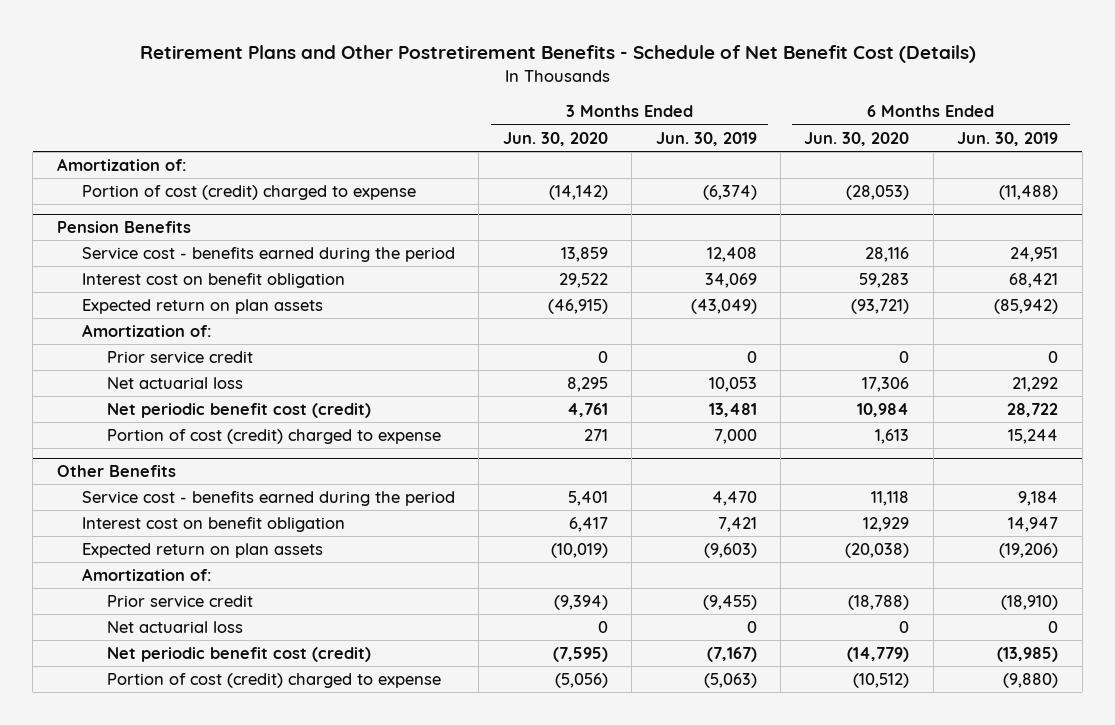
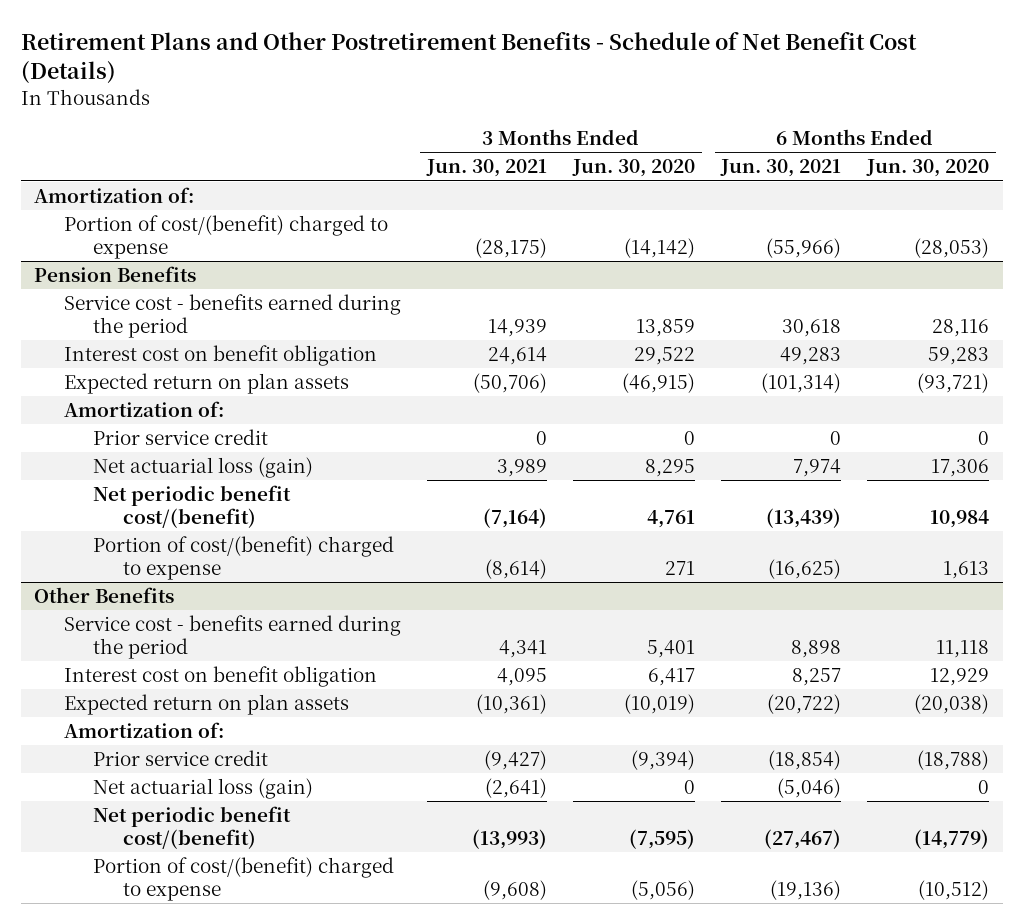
- | 3 Months Ended Jun. 30, 2020 | 3 Months Ended Jun. 30, 2019 | 6 Months Ended Jun. 30, 2020 | 6 Months Ended Jun. 30, 2019
+ | 3 Months Ended Jun. 30, 2021 | 3 Months Ended Jun. 30, 2020 | 6 Months Ended Jun. 30, 2021 | 6 Months Ended Jun. 30, 2020
- Portion of cost (credit) charged to expense | (14,142) | (6,374) | (28,053) | (11,488)
+ Portion of cost/(benefit) charged to expense | (28,175) | (14,142) | (55,966) | (28,053)
@ Pension Benefits
- Net actuarial loss | 8,295 | 10,053 | 17,306 | 21,292
- Net periodic benefit cost (credit) | 4,761 | 13,481 | 10,984 | 28,722
- Portion of cost (credit) charged to expense | 271 | 7,000 | 1,613 | 15,244
+ Net actuarial loss (gain) | 3,989 | 8,295 | 7,974 | 17,306
+ Net periodic benefit cost/(benefit) | (7,164) | 4,761 | (13,439) | 10,984
+ Portion of cost/(benefit) charged to expense | (8,614) | 271 | (16,625) | 1,613
@ Other Benefits
- Net actuarial loss | 0 | 0 | 0 | 0
- Net periodic benefit cost (credit) | (7,595) | (7,167) | (14,779) | (13,985)
- Portion of cost (credit) charged to expense | (5,056) | (5,063) | (10,512) | (9,880)
+ Net actuarial loss (gain) | (2,641) | 0 | (5,046) | 0
+ Net periodic benefit cost/(benefit) | (13,993) | (7,595) | (27,467) | (14,779)
+ Portion of cost/(benefit) charged to expense | (9,608) | (5,056) | (19,136) | (10,512)

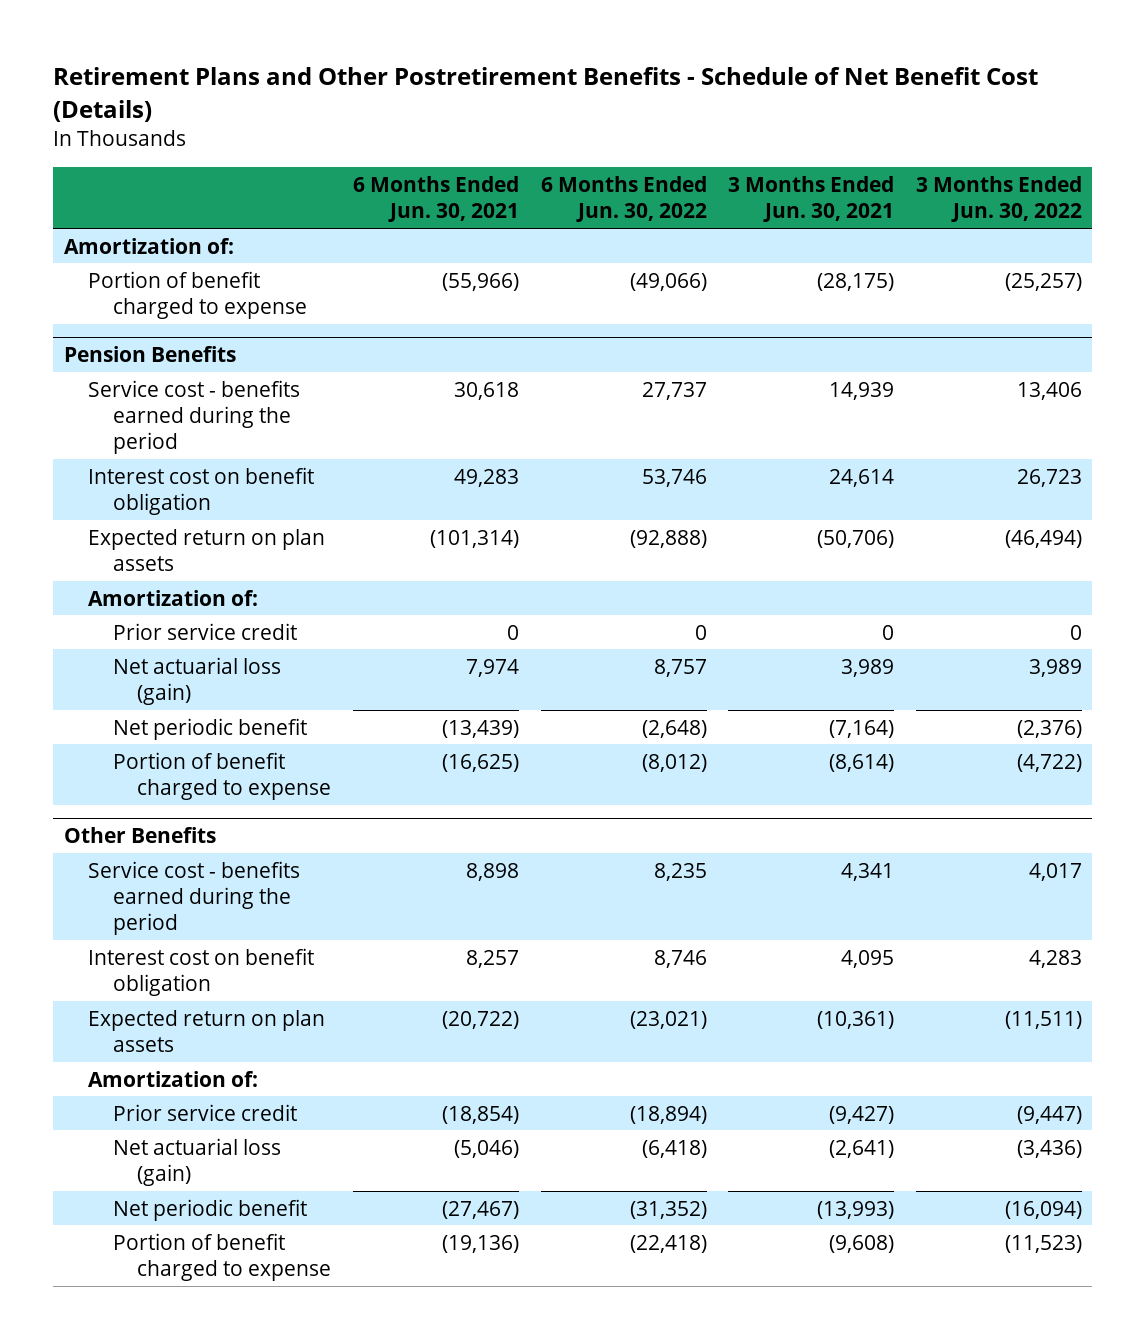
- | 3 Months Ended Jun. 30, 2021 | 3 Months Ended Jun. 30, 2020 | 6 Months Ended Jun. 30, 2021 | 6 Months Ended Jun. 30, 2020
+ | 6 Months Ended Jun. 30, 2021 | 6 Months Ended Jun. 30, 2022 | 3 Months Ended Jun. 30, 2021 | 3 Months Ended Jun. 30, 2022
- Portion of cost/(benefit) charged to expense | (28,175) | (14,142) | (55,966) | (28,053)
+ Portion of benefit charged to expense | (55,966) | (49,066) | (28,175) | (25,257)
@ Pension Benefits
- Net periodic benefit cost/(benefit) | (7,164) | 4,761 | (13,439) | 10,984
- Portion of cost/(benefit) charged to expense | (8,614) | 271 | (16,625) | 1,613
+ Net periodic benefit | (13,439) | (2,648) | (7,164) | (2,376)
+ Portion of benefit charged to expense | (16,625) | (8,012) | (8,614) | (4,722)
@ Other Benefits
- Net periodic benefit cost/(benefit) | (13,993) | (7,595) | (27,467) | (14,779)
- Portion of cost/(benefit) charged to expense | (9,608) | (5,056) | (19,136) | (10,512)
+ Net periodic benefit | (27,467) | (31,352) | (13,993) | (16,094)
+ Portion of benefit charged to expense | (19,136) | (22,418) | (9,608) | (11,523)

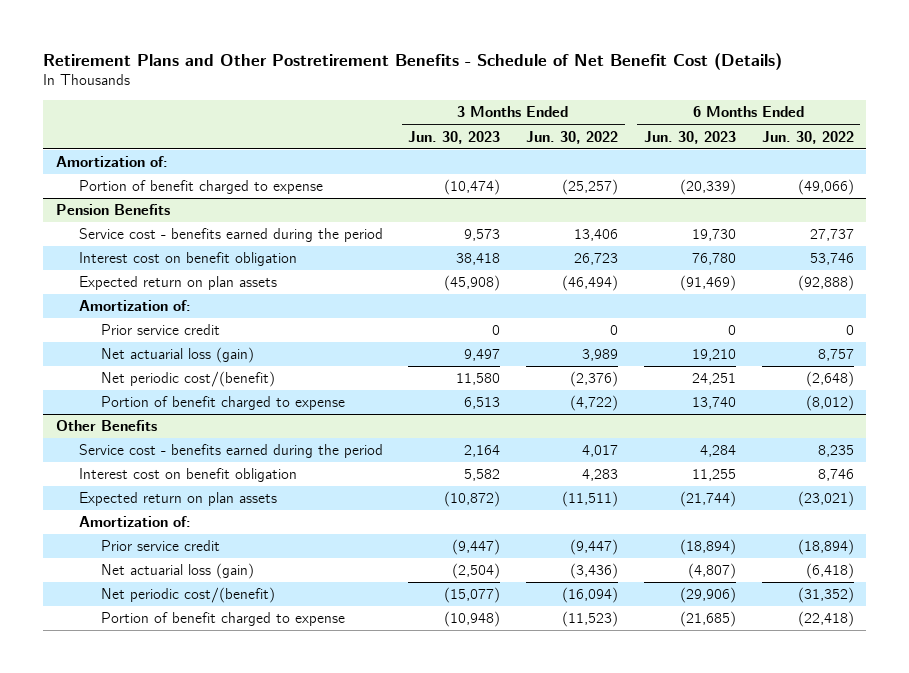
- | 6 Months Ended Jun. 30, 2021 | 6 Months Ended Jun. 30, 2022 | 3 Months Ended Jun. 30, 2021 | 3 Months Ended Jun. 30, 2022
+ | 3 Months Ended Jun. 30, 2023 | 3 Months Ended Jun. 30, 2022 | 6 Months Ended Jun. 30, 2023 | 6 Months Ended Jun. 30, 2022
@ Pension Benefits
- Net periodic benefit | (13,439) | (2,648) | (7,164) | (2,376)
+ Net periodic cost/(benefit) | 11,580 | (2,376) | 24,251 | (2,648)
@ Other Benefits
- Net periodic benefit | (27,467) | (31,352) | (13,993) | (16,094)
+ Net periodic cost/(benefit) | (15,077) | (16,094) | (29,906) | (31,352)

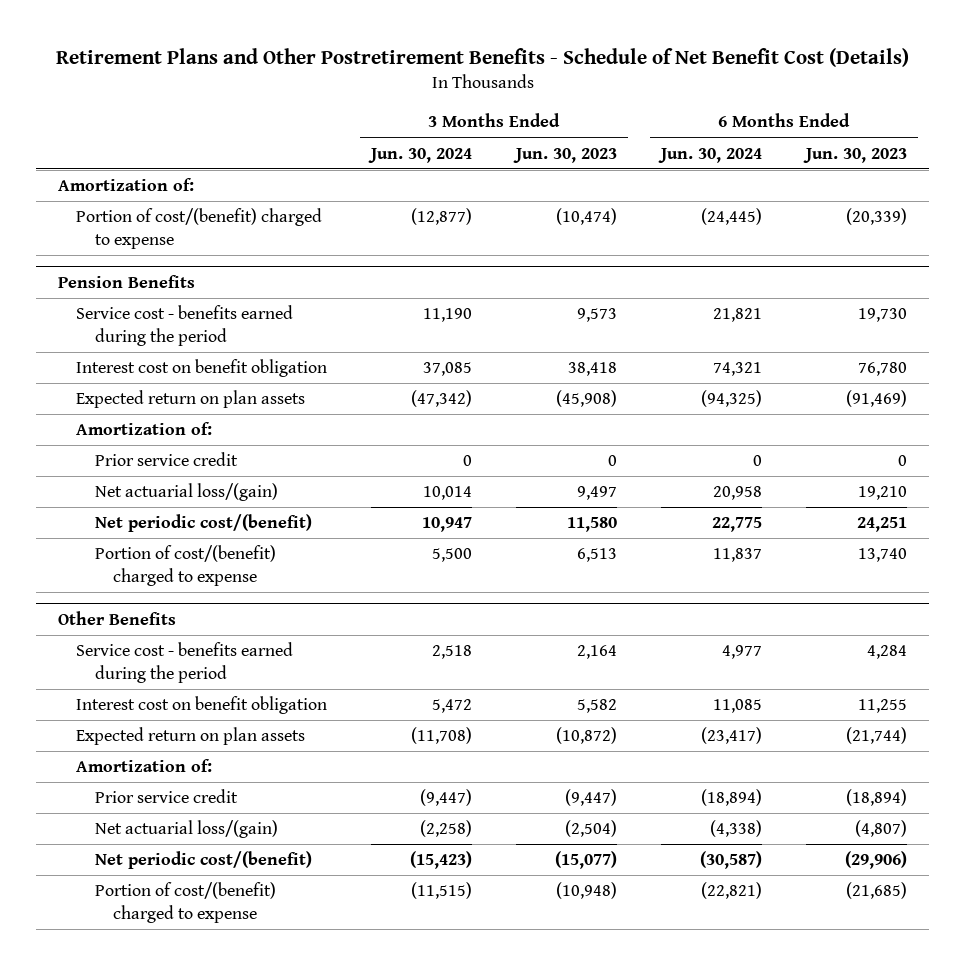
- | 3 Months Ended Jun. 30, 2023 | 3 Months Ended Jun. 30, 2022 | 6 Months Ended Jun. 30, 2023 | 6 Months Ended Jun. 30, 2022
+ | 3 Months Ended Jun. 30, 2024 | 3 Months Ended Jun. 30, 2023 | 6 Months Ended Jun. 30, 2024 | 6 Months Ended Jun. 30, 2023
- Portion of benefit charged to expense | (10,474) | (25,257) | (20,339) | (49,066)
+ Portion of cost/(benefit) charged to expense | (12,877) | (10,474) | (24,445) | (20,339)
@ Pension Benefits
- Net actuarial loss (gain) | 9,497 | 3,989 | 19,210 | 8,757
+ Net actuarial loss/(gain) | 10,014 | 9,497 | 20,958 | 19,210
- Portion of benefit charged to expense | 6,513 | (4,722) | 13,740 | (8,012)
+ Portion of cost/(benefit) charged to expense | 5,500 | 6,513 | 11,837 | 13,740
@ Other Benefits
- Net actuarial loss (gain) | (2,504) | (3,436) | (4,807) | (6,418)
+ Net actuarial loss/(gain) | (2,258) | (2,504) | (4,338) | (4,807)
- Portion of benefit charged to expense | (10,948) | (11,523) | (21,685) | (22,418)
+ Portion of cost/(benefit) charged to expense | (11,515) | (10,948) | (22,821) | (21,685)

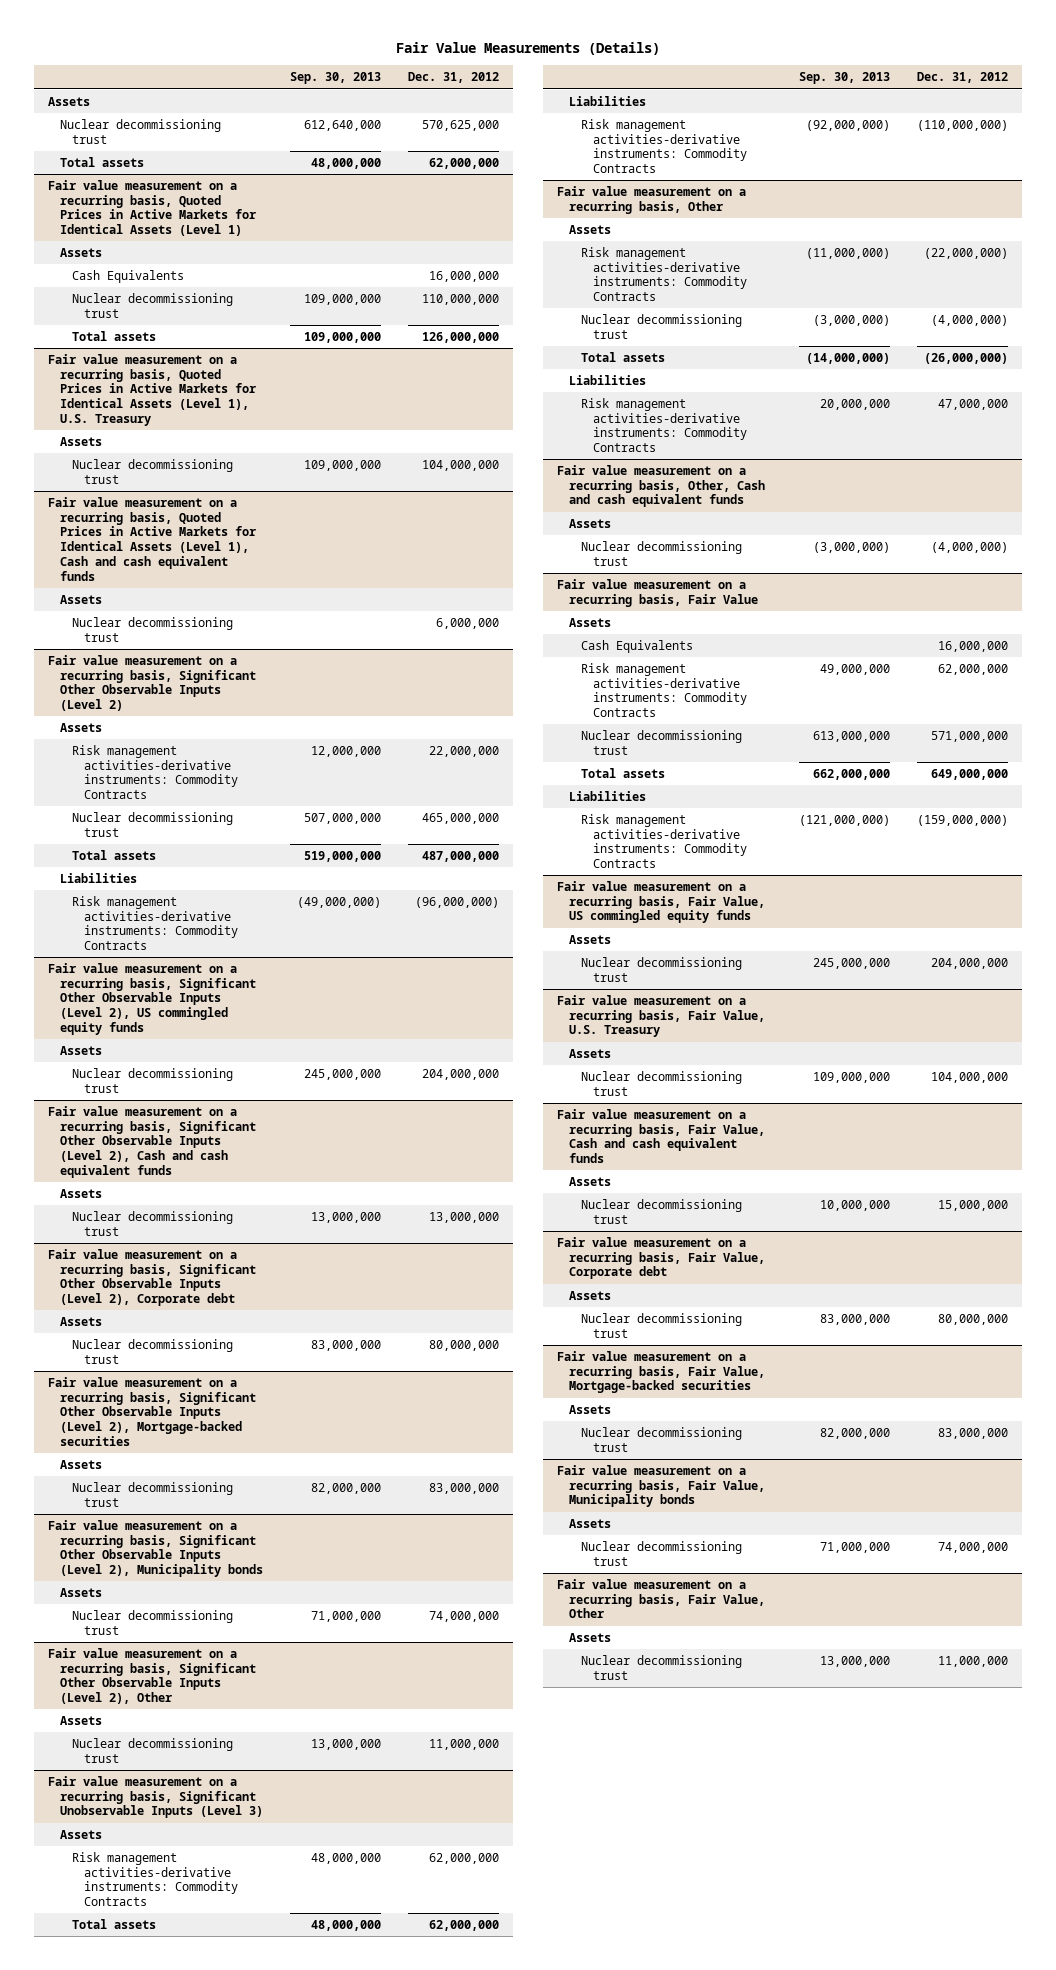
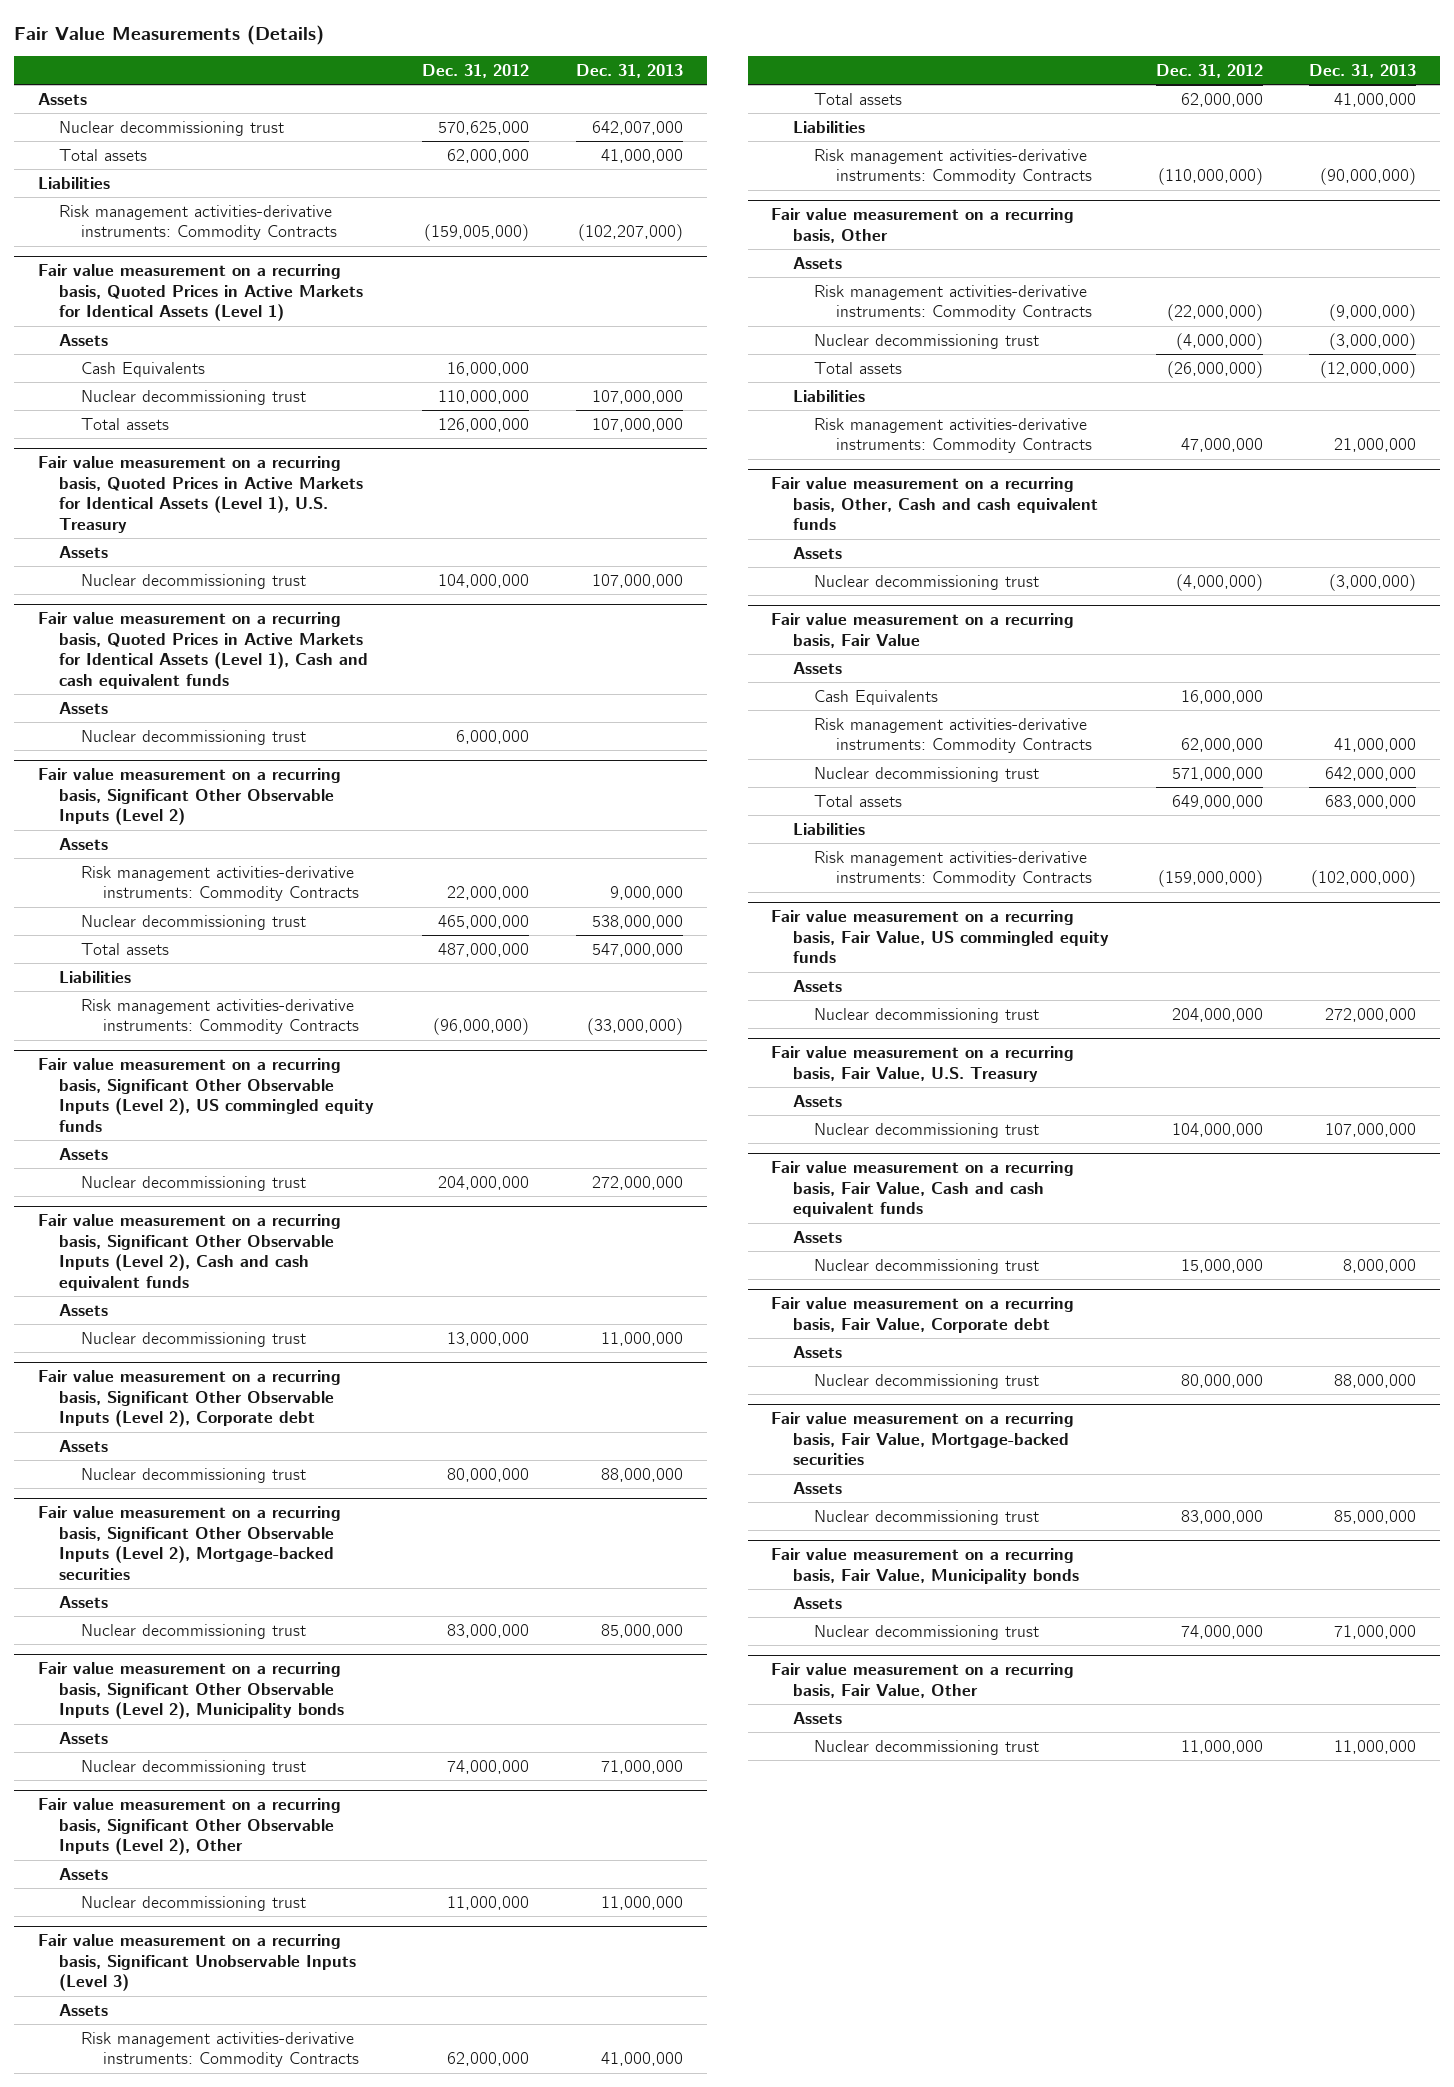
- | Sep. 30, 2013 | Dec. 31, 2012
+ | Dec. 31, 2012 | Dec. 31, 2013
+ Liabilities
+ Risk management activities-derivative instruments: Commodity Contracts | (159,005,000) | (102,207,000)

